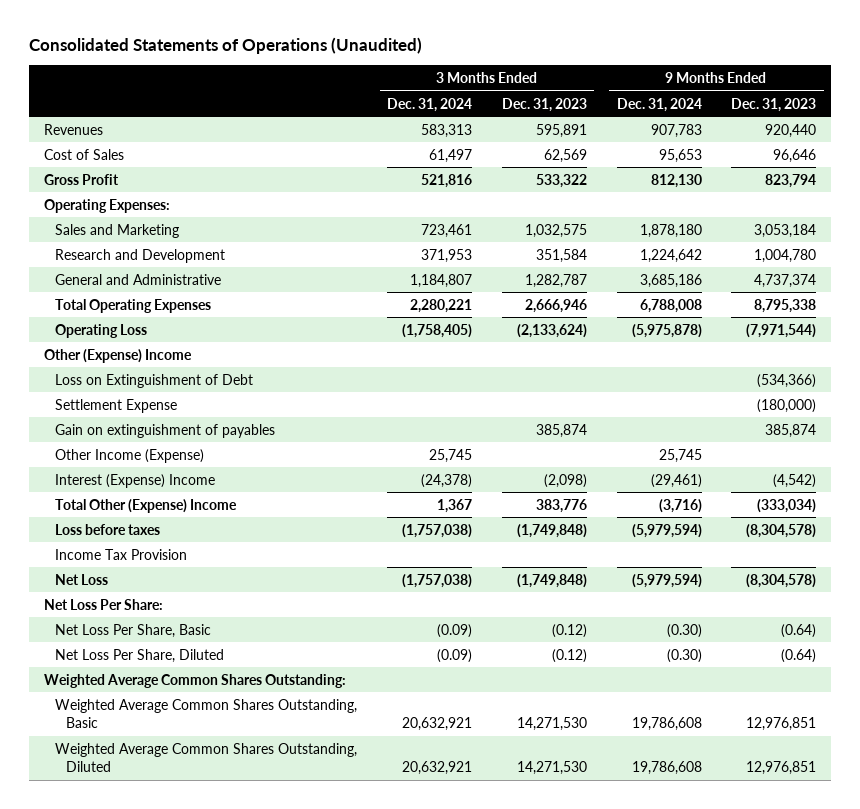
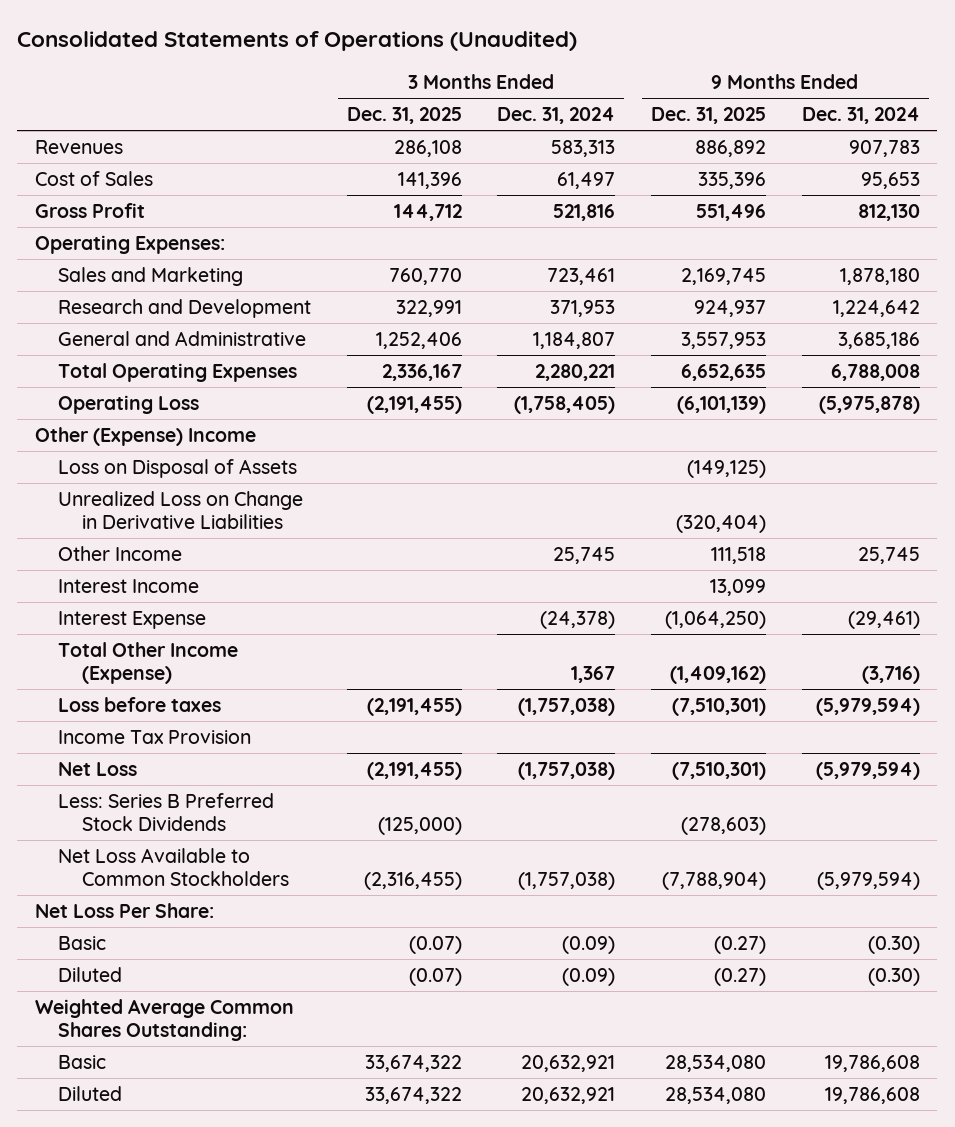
- | 3 Months Ended Dec. 31, 2024 | 3 Months Ended Dec. 31, 2023 | 9 Months Ended Dec. 31, 2024 | 9 Months Ended Dec. 31, 2023
+ | 3 Months Ended Dec. 31, 2025 | 3 Months Ended Dec. 31, 2024 | 9 Months Ended Dec. 31, 2025 | 9 Months Ended Dec. 31, 2024
- Loss on Extinguishment of Debt | | | | (534,366)
- Settlement Expense | | | | (180,000)
- Gain on extinguishment of payables | | 385,874 | | 385,874
- Other Income (Expense) | 25,745 | | 25,745 |
- Interest (Expense) Income | (24,378) | (2,098) | (29,461) | (4,542)
- Total Other (Expense) Income | 1,367 | 383,776 | (3,716) | (333,034)
+ Loss on Disposal of Assets | | | (149,125) |
+ Unrealized Loss on Change in Derivative Liabilities | | | (320,404) |
+ Other Income | | 25,745 | 111,518 | 25,745
+ Interest Income | | | 13,099 |
+ Interest Expense | | (24,378) | (1,064,250) | (29,461)
+ Total Other Income (Expense) | | 1,367 | (1,409,162) | (3,716)
+ Less: Series B Preferred Stock Dividends | (125,000) | | (278,603) |
+ Net Loss Available to Common Stockholders | (2,316,455) | (1,757,038) | (7,788,904) | (5,979,594)
- Net Loss Per Share, Basic | (0.09) | (0.12) | (0.30) | (0.64)
- Net Loss Per Share, Diluted | (0.09) | (0.12) | (0.30) | (0.64)
+ Basic | (0.07) | (0.09) | (0.27) | (0.30)
+ Diluted | (0.07) | (0.09) | (0.27) | (0.30)
- Weighted Average Common Shares Outstanding, Basic | 20,632,921 | 14,271,530 | 19,786,608 | 12,976,851
- Weighted Average Common Shares Outstanding, Diluted | 20,632,921 | 14,271,530 | 19,786,608 | 12,976,851
+ Basic | 33,674,322 | 20,632,921 | 28,534,080 | 19,786,608
+ Diluted | 33,674,322 | 20,632,921 | 28,534,080 | 19,786,608

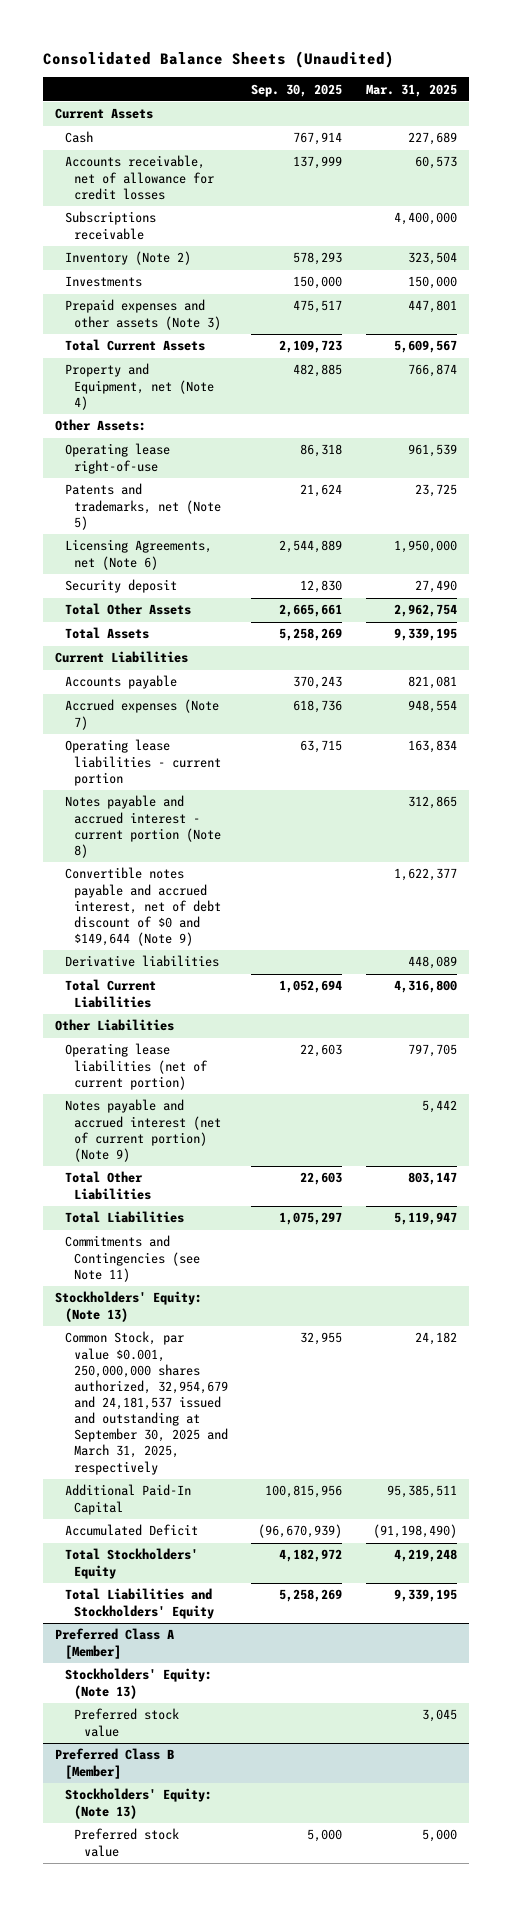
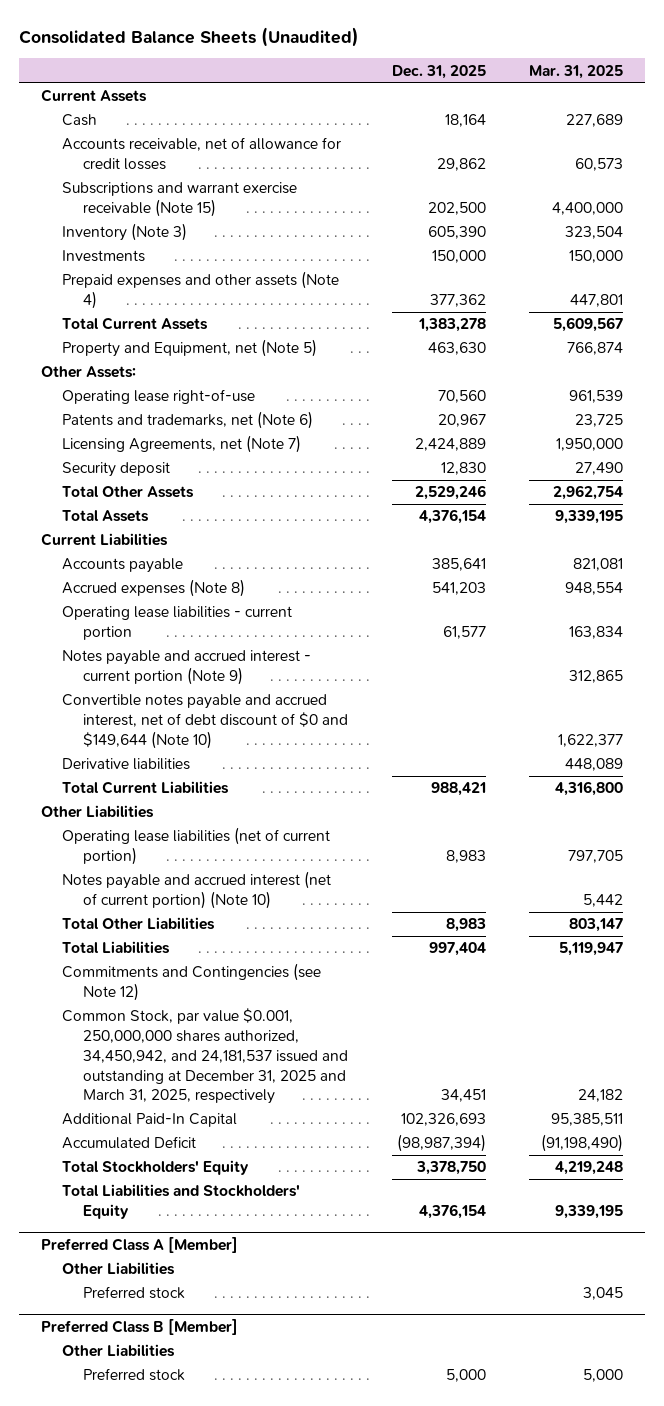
- | Sep. 30, 2025 | Mar. 31, 2025
+ | Dec. 31, 2025 | Mar. 31, 2025
- Subscriptions receivable | | 4,400,000
- Inventory (Note 2) | 578,293 | 323,504
+ Subscriptions and warrant exercise receivable (Note 15) | 202,500 | 4,400,000
+ Inventory (Note 3) | 605,390 | 323,504
- Prepaid expenses and other assets (Note 3) | 475,517 | 447,801
+ Prepaid expenses and other assets (Note 4) | 377,362 | 447,801
- Property and Equipment, net (Note 4) | 482,885 | 766,874
+ Property and Equipment, net (Note 5) | 463,630 | 766,874
- Patents and trademarks, net (Note 5) | 21,624 | 23,725
- Licensing Agreements, net (Note 6) | 2,544,889 | 1,950,000
+ Patents and trademarks, net (Note 6) | 20,967 | 23,725
+ Licensing Agreements, net (Note 7) | 2,424,889 | 1,950,000
- Accrued expenses (Note 7) | 618,736 | 948,554
+ Accrued expenses (Note 8) | 541,203 | 948,554
- Notes payable and accrued interest - current portion (Note 8) | | 312,865
- Convertible notes payable and accrued interest, net of debt discount of $0 and $149,644 (Note 9) | | 1,622,377
+ Notes payable and accrued interest - current portion (Note 9) | | 312,865
+ Convertible notes payable and accrued interest, net of debt discount of $0 and $149,644 (Note 10) | | 1,622,377
- Notes payable and accrued interest (net of current portion) (Note 9) | | 5,442
+ Notes payable and accrued interest (net of current portion) (Note 10) | | 5,442
- Commitments and Contingencies (see Note 11)
- Stockholders' Equity: (Note 13)
- Common Stock, par value $0.001, 250,000,000 shares authorized, 32,954,679 and 24,181,537 issued and outstanding at September 30, 2025 and March 31, 2025, respectively | 32,955 | 24,182
+ Commitments and Contingencies (see Note 12)
+ Common Stock, par value $0.001, 250,000,000 shares authorized, 34,450,942, and 24,181,537 issued and outstanding at December 31, 2025 and March 31, 2025, respectively | 34,451 | 24,182
@ Preferred Class A [Member]
- Stockholders' Equity: (Note 13)
- Preferred stock value | | 3,045
+ Other Liabilities
+ Preferred stock | | 3,045
@ Preferred Class B [Member]
- Stockholders' Equity: (Note 13)
- Preferred stock value | 5,000 | 5,000
+ Other Liabilities
+ Preferred stock | 5,000 | 5,000

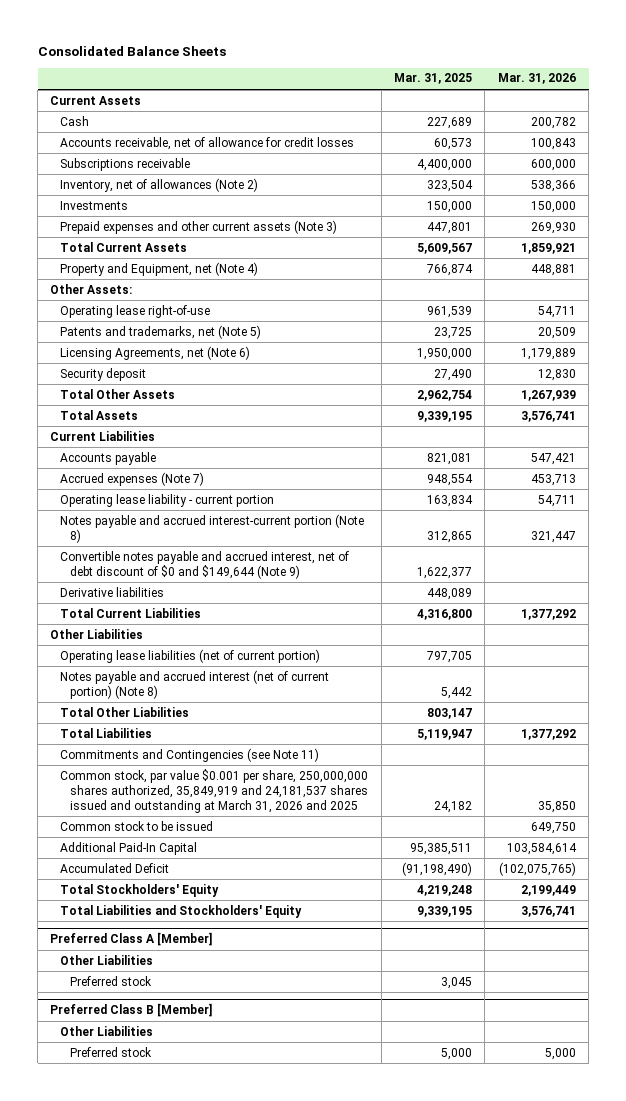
- Consolidated Balance Sheets (Unaudited)
+ Consolidated Balance Sheets
- | Dec. 31, 2025 | Mar. 31, 2025
+ | Mar. 31, 2025 | Mar. 31, 2026
- Subscriptions and warrant exercise receivable (Note 15) | 202,500 | 4,400,000
- Inventory (Note 3) | 605,390 | 323,504
+ Subscriptions receivable | 4,400,000 | 600,000
+ Inventory, net of allowances (Note 2) | 323,504 | 538,366
- Prepaid expenses and other assets (Note 4) | 377,362 | 447,801
+ Prepaid expenses and other current assets (Note 3) | 447,801 | 269,930
- Property and Equipment, net (Note 5) | 463,630 | 766,874
+ Property and Equipment, net (Note 4) | 766,874 | 448,881
- Patents and trademarks, net (Note 6) | 20,967 | 23,725
- Licensing Agreements, net (Note 7) | 2,424,889 | 1,950,000
+ Patents and trademarks, net (Note 5) | 23,725 | 20,509
+ Licensing Agreements, net (Note 6) | 1,950,000 | 1,179,889
- Accrued expenses (Note 8) | 541,203 | 948,554
- Operating lease liabilities - current portion | 61,577 | 163,834
- Notes payable and accrued interest - current portion (Note 9) | | 312,865
- Convertible notes payable and accrued interest, net of debt discount of $0 and $149,644 (Note 10) | | 1,622,377
+ Accrued expenses (Note 7) | 948,554 | 453,713
+ Operating lease liability - current portion | 163,834 | 54,711
+ Notes payable and accrued interest-current portion (Note 8) | 312,865 | 321,447
+ Convertible notes payable and accrued interest, net of debt discount of $0 and $149,644 (Note 9) | 1,622,377 |
- Notes payable and accrued interest (net of current portion) (Note 10) | | 5,442
+ Notes payable and accrued interest (net of current portion) (Note 8) | 5,442 |
- Commitments and Contingencies (see Note 12)
- Common Stock, par value $0.001, 250,000,000 shares authorized, 34,450,942, and 24,181,537 issued and outstanding at December 31, 2025 and March 31, 2025, respectively | 34,451 | 24,182
+ Commitments and Contingencies (see Note 11)
+ Common stock, par value $0.001 per share, 250,000,000 shares authorized, 35,849,919 and 24,181,537 shares issued and outstanding at March 31, 2026 and 2025 | 24,182 | 35,850
+ Common stock to be issued | | 649,750

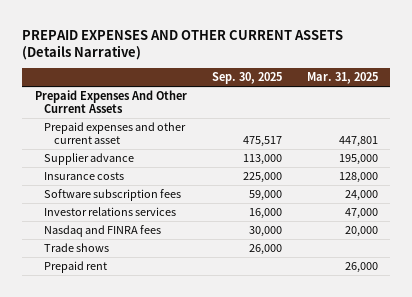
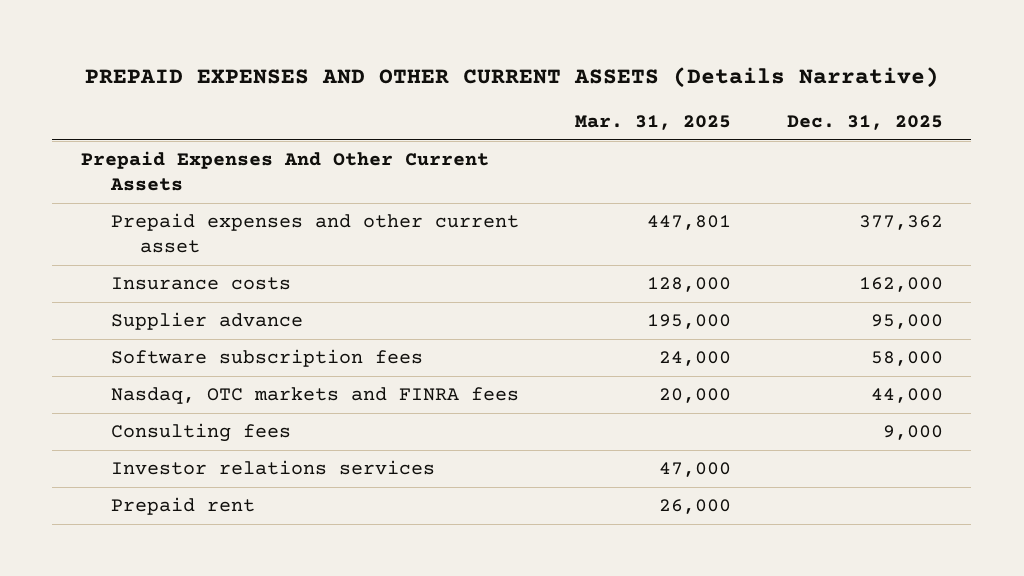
- | Sep. 30, 2025 | Mar. 31, 2025
+ | Mar. 31, 2025 | Dec. 31, 2025
moved down: Supplier advance | 195,000 | 95,000
+ Nasdaq, OTC markets and FINRA fees | 20,000 | 44,000
+ Consulting fees | | 9,000
- Nasdaq and FINRA fees | 30,000 | 20,000
- Trade shows | 26,000 |

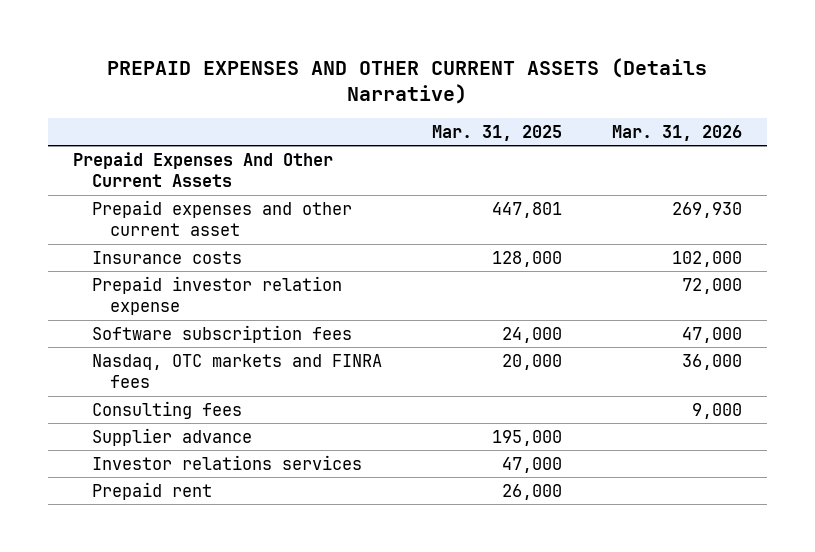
- | Mar. 31, 2025 | Dec. 31, 2025
+ | Mar. 31, 2025 | Mar. 31, 2026
+ Prepaid investor relation expense | | 72,000
moved down: Supplier advance | 195,000 |

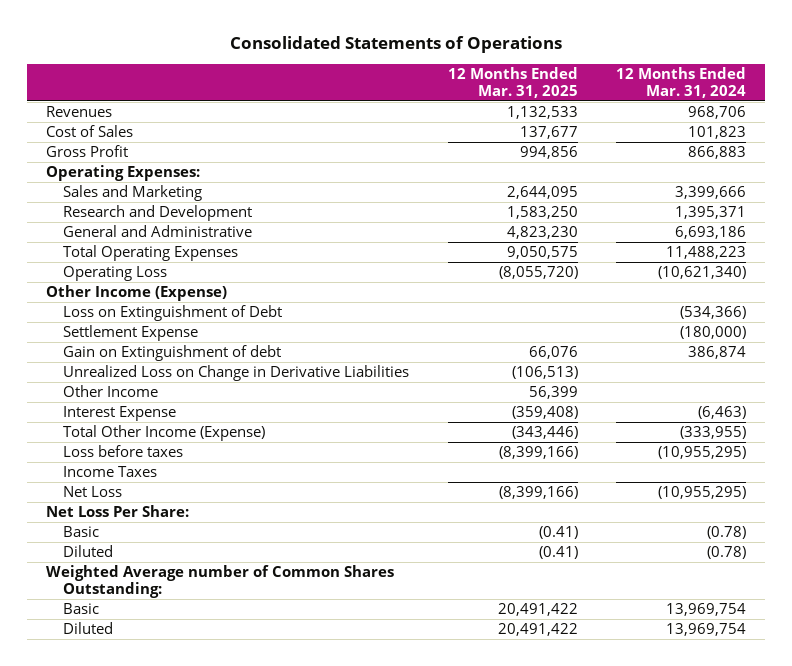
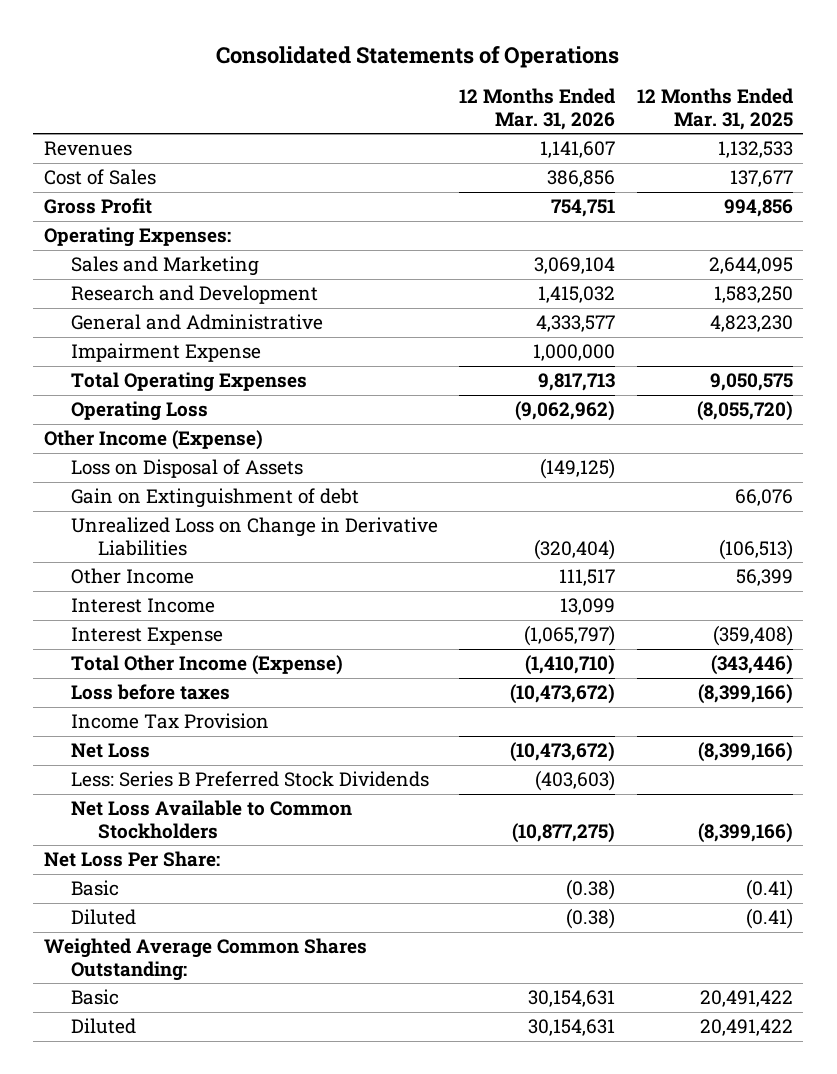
- | 12 Months Ended Mar. 31, 2025 | 12 Months Ended Mar. 31, 2024
+ | 12 Months Ended Mar. 31, 2026 | 12 Months Ended Mar. 31, 2025
+ Impairment Expense | 1,000,000 |
- Loss on Extinguishment of Debt | | (534,366)
- Settlement Expense | | (180,000)
+ Loss on Disposal of Assets | (149,125) |
+ Interest Income | 13,099 |
- Income Taxes
+ Income Tax Provision
+ Less: Series B Preferred Stock Dividends | (403,603) |
+ Net Loss Available to Common Stockholders | (10,877,275) | (8,399,166)
- Weighted Average number of Common Shares Outstanding:
+ Weighted Average Common Shares Outstanding:

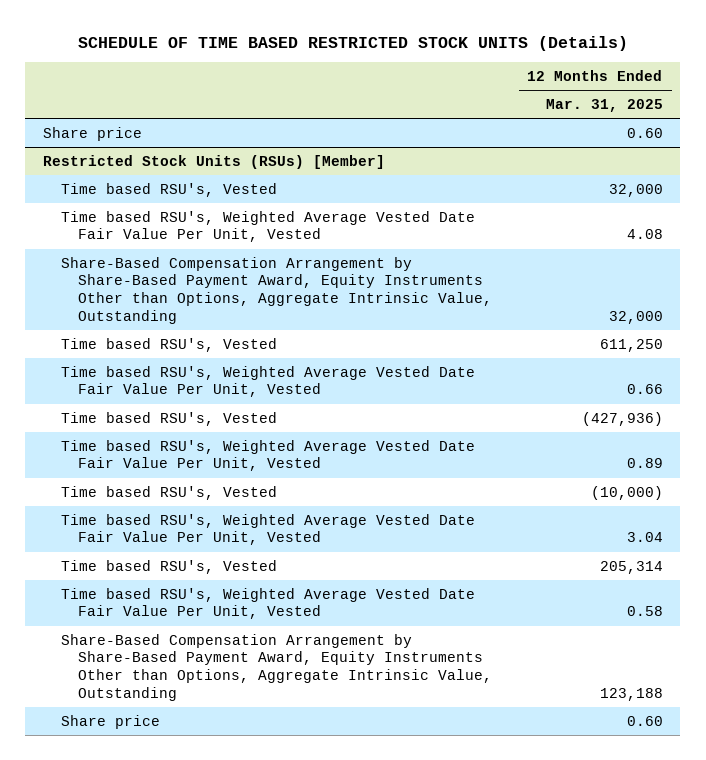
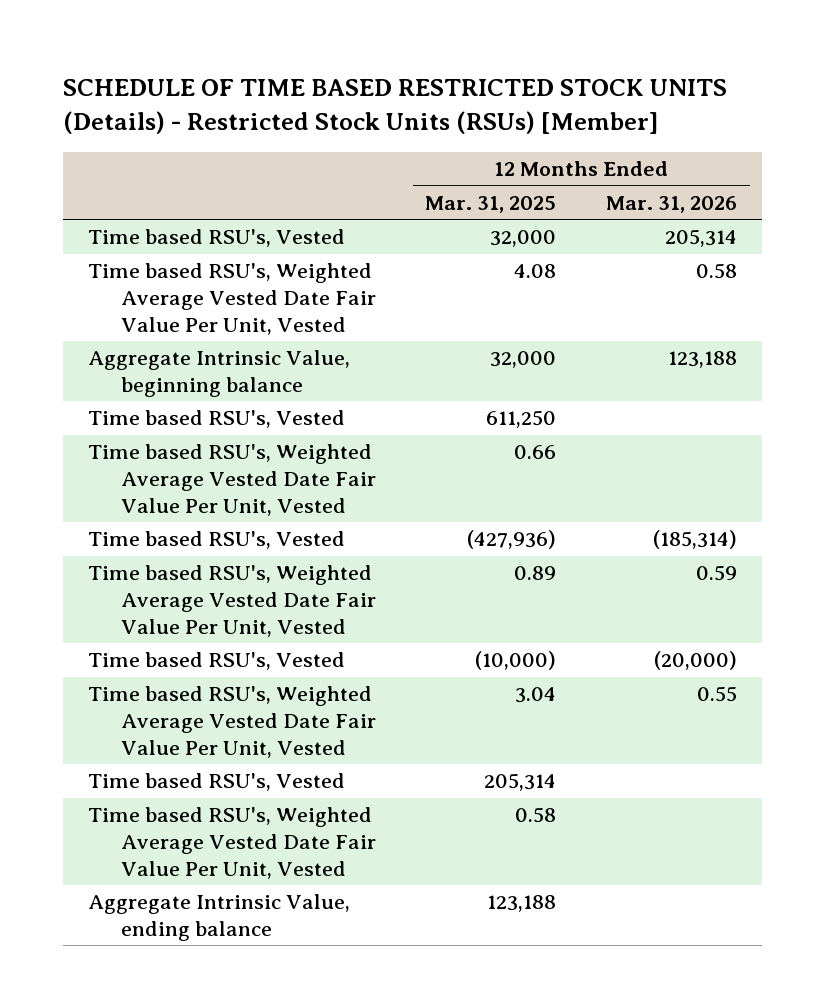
- SCHEDULE OF TIME BASED RESTRICTED STOCK UNITS (Details)
+ SCHEDULE OF TIME BASED RESTRICTED STOCK UNITS (Details) - Restricted Stock Units (RSUs) [Member]
- | 12 Months Ended Mar. 31, 2025
+ | 12 Months Ended Mar. 31, 2025 | 12 Months Ended Mar. 31, 2026
- Share price | 0.60
- Restricted Stock Units (RSUs) [Member]
- Share-Based Compensation Arrangement by Share-Based Payment Award, Equity Instruments Other than Options, Aggregate Intrinsic Value, Outstanding | 32,000
+ Aggregate Intrinsic Value, beginning balance | 32,000 | 123,188
- Share-Based Compensation Arrangement by Share-Based Payment Award, Equity Instruments Other than Options, Aggregate Intrinsic Value, Outstanding | 123,188
- Share price | 0.60
+ Aggregate Intrinsic Value, ending balance | 123,188 |

